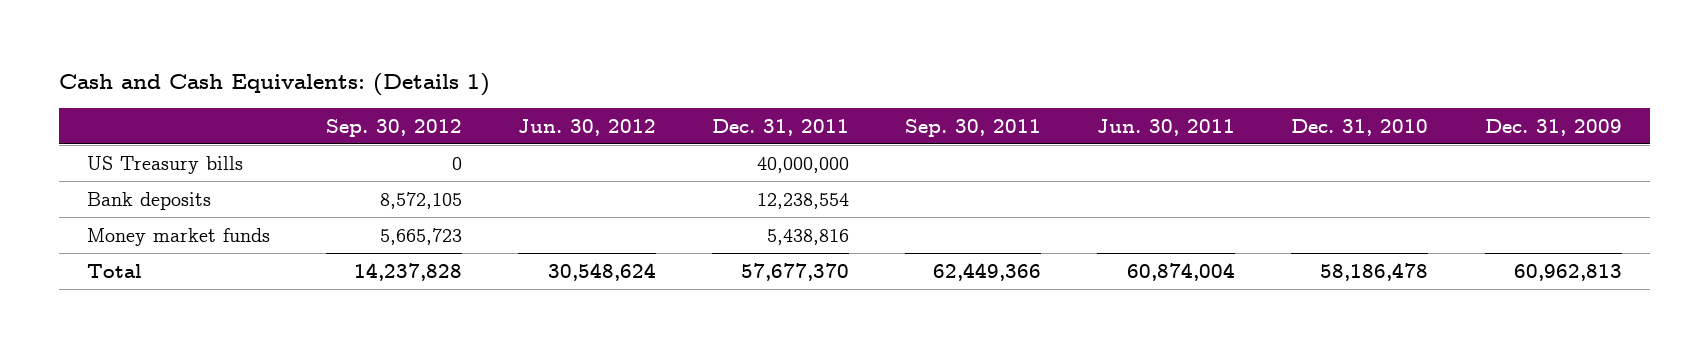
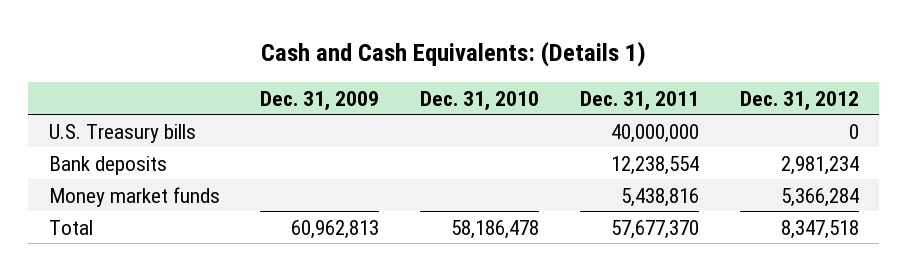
- | Sep. 30, 2012 | Jun. 30, 2012 | Dec. 31, 2011 | Sep. 30, 2011 | Jun. 30, 2011 | Dec. 31, 2010 | Dec. 31, 2009
+ | Dec. 31, 2009 | Dec. 31, 2010 | Dec. 31, 2011 | Dec. 31, 2012
- US Treasury bills | 0 | | 40,000,000 | | | |
+ U.S. Treasury bills | | | 40,000,000 | 0

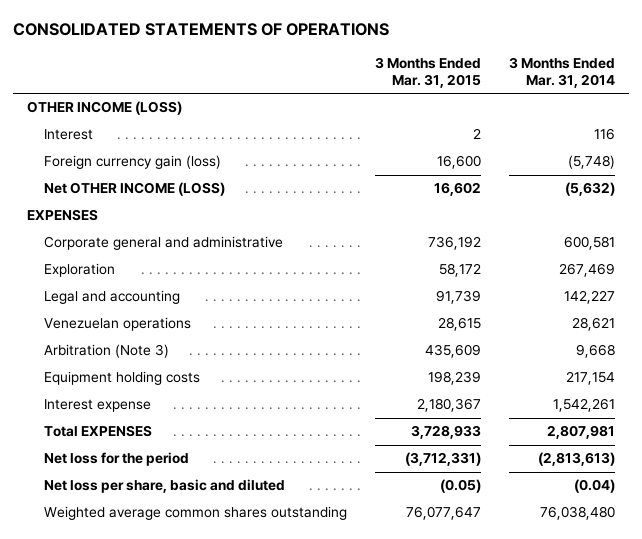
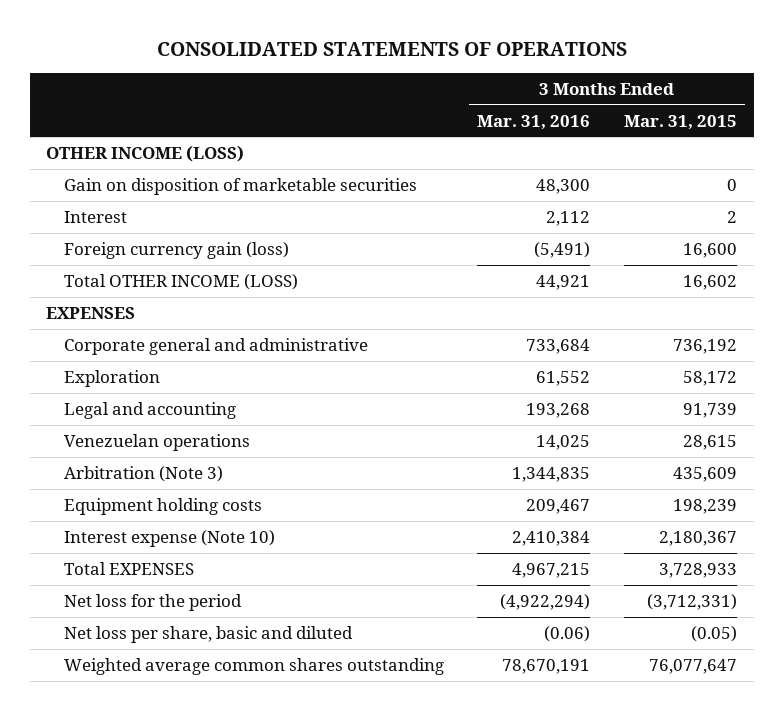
- | 3 Months Ended Mar. 31, 2015 | 3 Months Ended Mar. 31, 2014
+ | 3 Months Ended Mar. 31, 2016 | 3 Months Ended Mar. 31, 2015
+ Gain on disposition of marketable securities | 48,300 | 0
- Net OTHER INCOME (LOSS) | 16,602 | (5,632)
+ Total OTHER INCOME (LOSS) | 44,921 | 16,602
- Interest expense | 2,180,367 | 1,542,261
+ Interest expense (Note 10) | 2,410,384 | 2,180,367

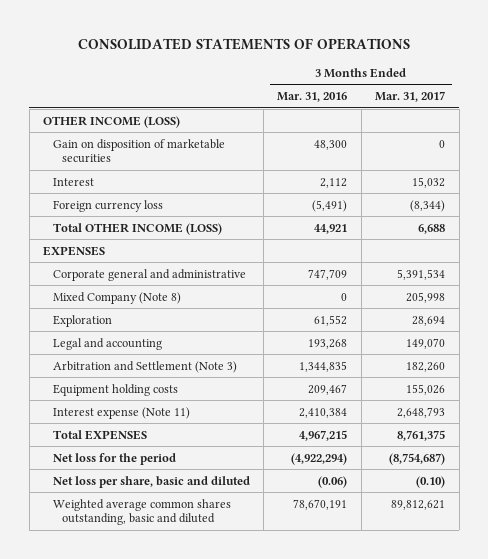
- | 3 Months Ended Mar. 31, 2016 | 3 Months Ended Mar. 31, 2015
+ | 3 Months Ended Mar. 31, 2016 | 3 Months Ended Mar. 31, 2017
- Foreign currency gain (loss) | (5,491) | 16,600
+ Foreign currency loss | (5,491) | (8,344)
- Corporate general and administrative | 733,684 | 736,192
+ Corporate general and administrative | 747,709 | 5,391,534
+ Mixed Company (Note 8) | 0 | 205,998
- Venezuelan operations | 14,025 | 28,615
- Arbitration (Note 3) | 1,344,835 | 435,609
+ Arbitration and Settlement (Note 3) | 1,344,835 | 182,260
- Interest expense (Note 10) | 2,410,384 | 2,180,367
+ Interest expense (Note 11) | 2,410,384 | 2,648,793
- Weighted average common shares outstanding | 78,670,191 | 76,077,647
+ Weighted average common shares outstanding, basic and diluted | 78,670,191 | 89,812,621

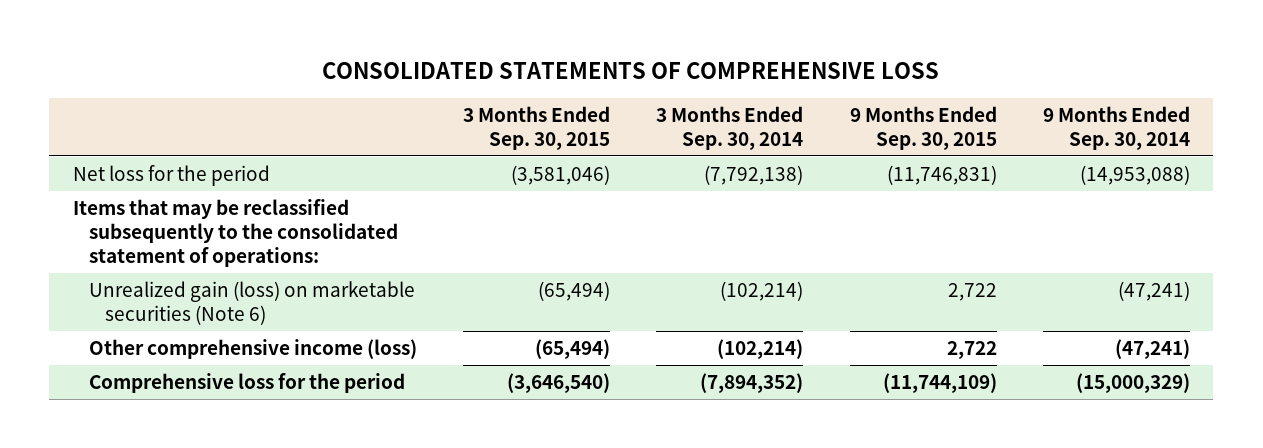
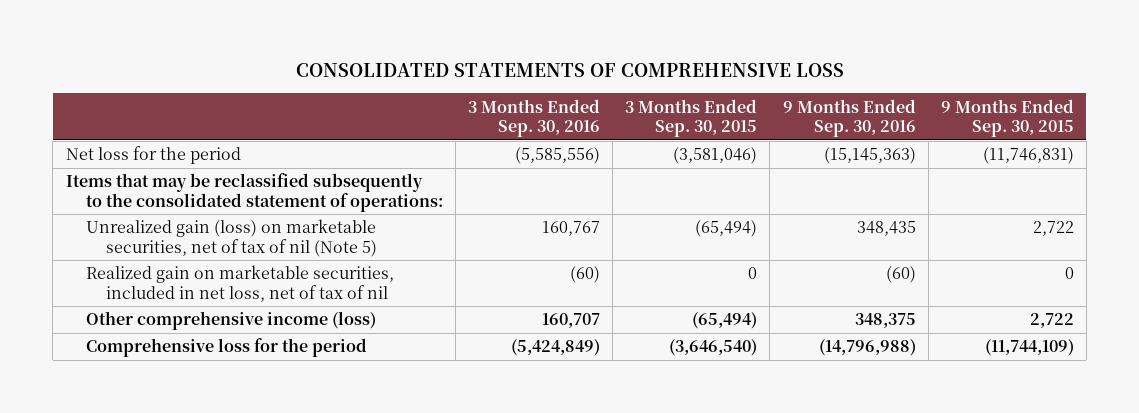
- | 3 Months Ended Sep. 30, 2015 | 3 Months Ended Sep. 30, 2014 | 9 Months Ended Sep. 30, 2015 | 9 Months Ended Sep. 30, 2014
+ | 3 Months Ended Sep. 30, 2016 | 3 Months Ended Sep. 30, 2015 | 9 Months Ended Sep. 30, 2016 | 9 Months Ended Sep. 30, 2015
- Unrealized gain (loss) on marketable securities (Note 6) | (65,494) | (102,214) | 2,722 | (47,241)
+ Unrealized gain (loss) on marketable securities, net of tax of nil (Note 5) | 160,767 | (65,494) | 348,435 | 2,722
+ Realized gain on marketable securities, included in net loss, net of tax of nil | (60) | 0 | (60) | 0

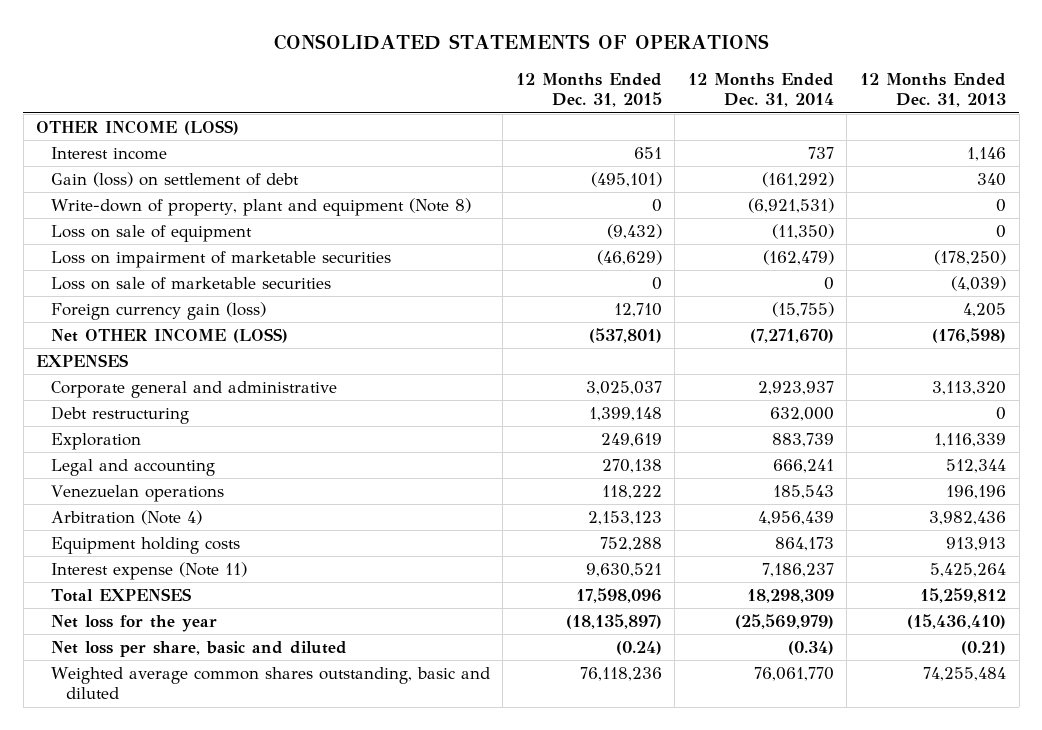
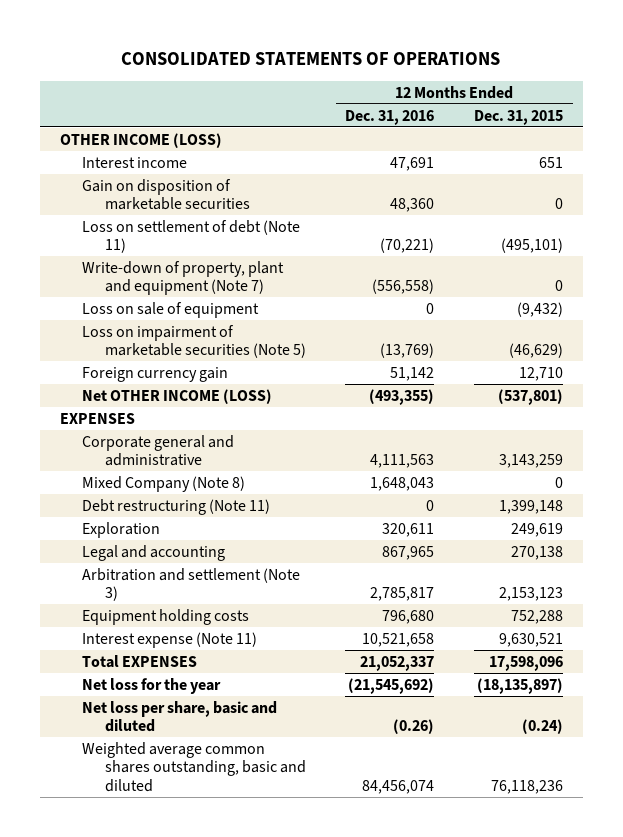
- | 12 Months Ended Dec. 31, 2015 | 12 Months Ended Dec. 31, 2014 | 12 Months Ended Dec. 31, 2013
+ | 12 Months Ended Dec. 31, 2016 | 12 Months Ended Dec. 31, 2015
- Gain (loss) on settlement of debt | (495,101) | (161,292) | 340
- Write-down of property, plant and equipment (Note 8) | 0 | (6,921,531) | 0
+ Gain on disposition of marketable securities | 48,360 | 0
+ Loss on settlement of debt (Note 11) | (70,221) | (495,101)
+ Write-down of property, plant and equipment (Note 7) | (556,558) | 0
- Loss on impairment of marketable securities | (46,629) | (162,479) | (178,250)
- Loss on sale of marketable securities | 0 | 0 | (4,039)
- Foreign currency gain (loss) | 12,710 | (15,755) | 4,205
+ Loss on impairment of marketable securities (Note 5) | (13,769) | (46,629)
+ Foreign currency gain | 51,142 | 12,710
- Corporate general and administrative | 3,025,037 | 2,923,937 | 3,113,320
- Debt restructuring | 1,399,148 | 632,000 | 0
+ Corporate general and administrative | 4,111,563 | 3,143,259
+ Mixed Company (Note 8) | 1,648,043 | 0
+ Debt restructuring (Note 11) | 0 | 1,399,148
- Venezuelan operations | 118,222 | 185,543 | 196,196
- Arbitration (Note 4) | 2,153,123 | 4,956,439 | 3,982,436
+ Arbitration and settlement (Note 3) | 2,785,817 | 2,153,123

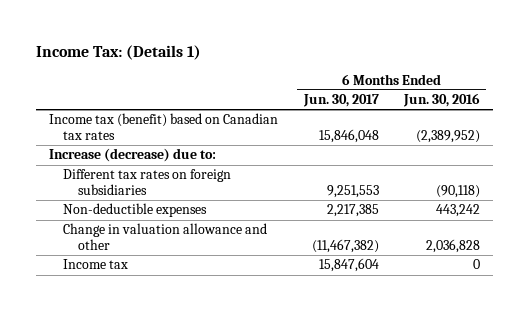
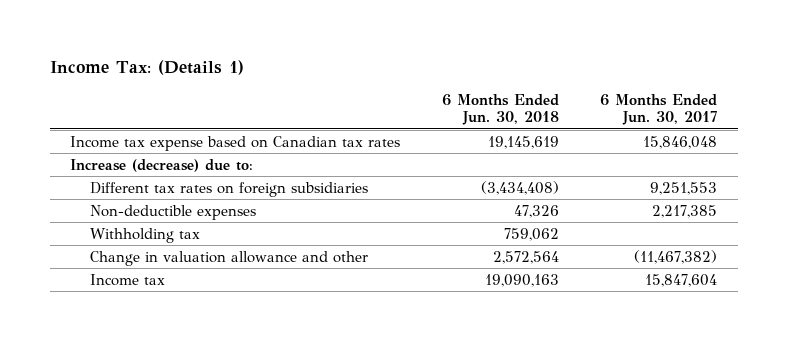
- | 6 Months Ended Jun. 30, 2017 | 6 Months Ended Jun. 30, 2016
+ | 6 Months Ended Jun. 30, 2018 | 6 Months Ended Jun. 30, 2017
- Income tax (benefit) based on Canadian tax rates | 15,846,048 | (2,389,952)
+ Income tax expense based on Canadian tax rates | 19,145,619 | 15,846,048
+ Withholding tax | 759,062 |

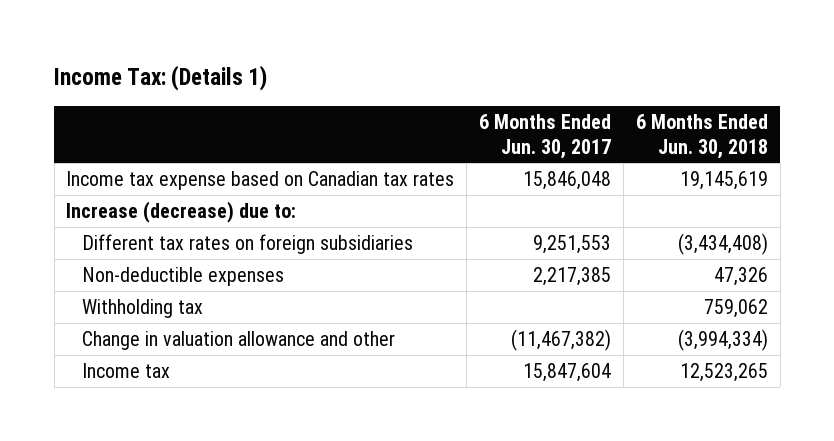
- | 6 Months Ended Jun. 30, 2018 | 6 Months Ended Jun. 30, 2017
+ | 6 Months Ended Jun. 30, 2017 | 6 Months Ended Jun. 30, 2018
- Change in valuation allowance and other | 2,572,564 | (11,467,382)
- Income tax | 19,090,163 | 15,847,604
+ Change in valuation allowance and other | (11,467,382) | (3,994,334)
+ Income tax | 15,847,604 | 12,523,265

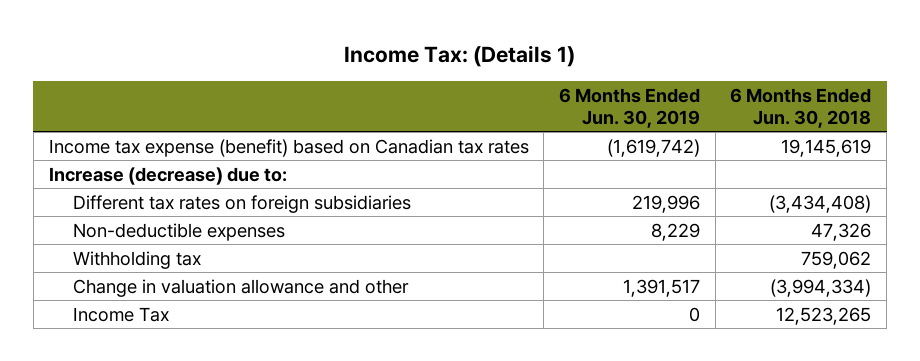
- | 6 Months Ended Jun. 30, 2017 | 6 Months Ended Jun. 30, 2018
+ | 6 Months Ended Jun. 30, 2019 | 6 Months Ended Jun. 30, 2018
- Income tax expense based on Canadian tax rates | 15,846,048 | 19,145,619
+ Income tax expense (benefit) based on Canadian tax rates | (1,619,742) | 19,145,619
- Income tax | 15,847,604 | 12,523,265
+ Income Tax | 0 | 12,523,265

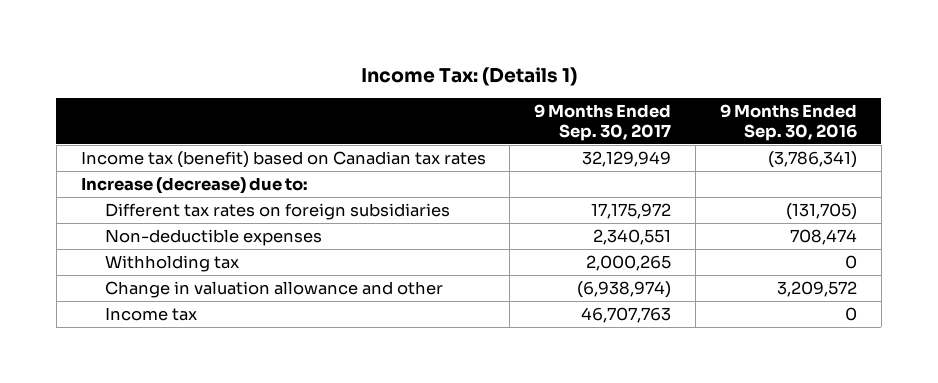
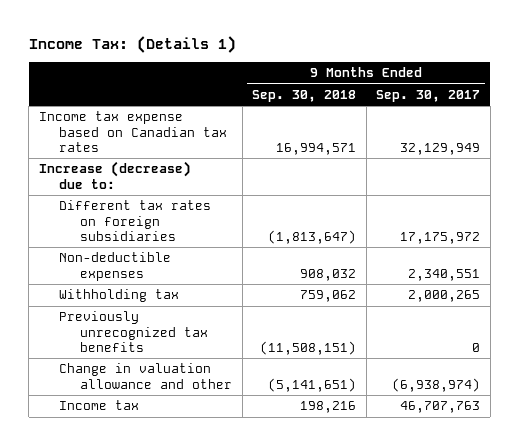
- | 9 Months Ended Sep. 30, 2017 | 9 Months Ended Sep. 30, 2016
+ | 9 Months Ended Sep. 30, 2018 | 9 Months Ended Sep. 30, 2017
- Income tax (benefit) based on Canadian tax rates | 32,129,949 | (3,786,341)
+ Income tax expense based on Canadian tax rates | 16,994,571 | 32,129,949
+ Previously unrecognized tax benefits | (11,508,151) | 0

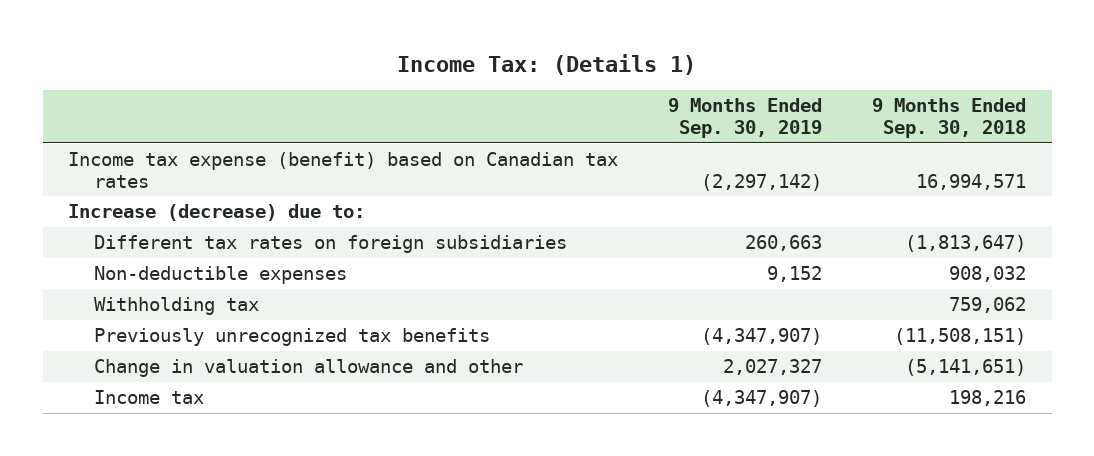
- | 9 Months Ended Sep. 30, 2018 | 9 Months Ended Sep. 30, 2017
+ | 9 Months Ended Sep. 30, 2019 | 9 Months Ended Sep. 30, 2018
- Income tax expense based on Canadian tax rates | 16,994,571 | 32,129,949
+ Income tax expense (benefit) based on Canadian tax rates | (2,297,142) | 16,994,571

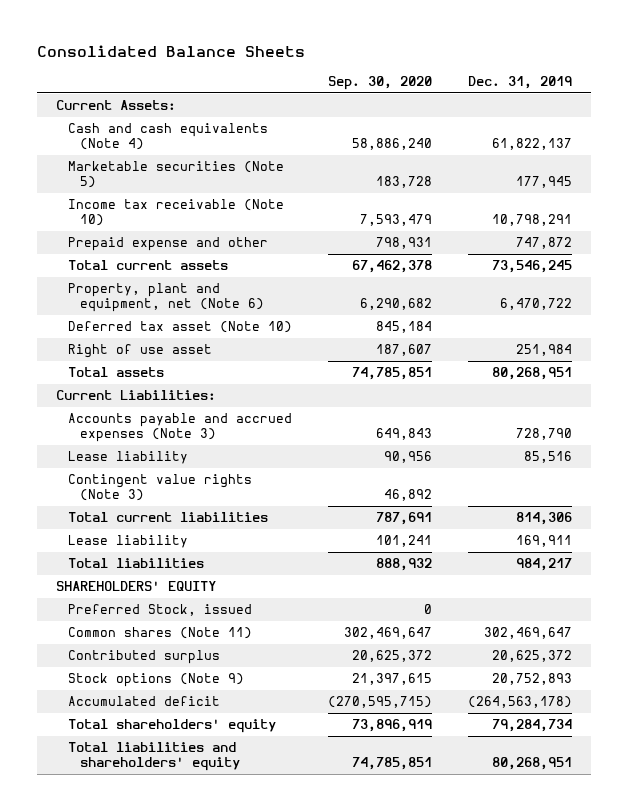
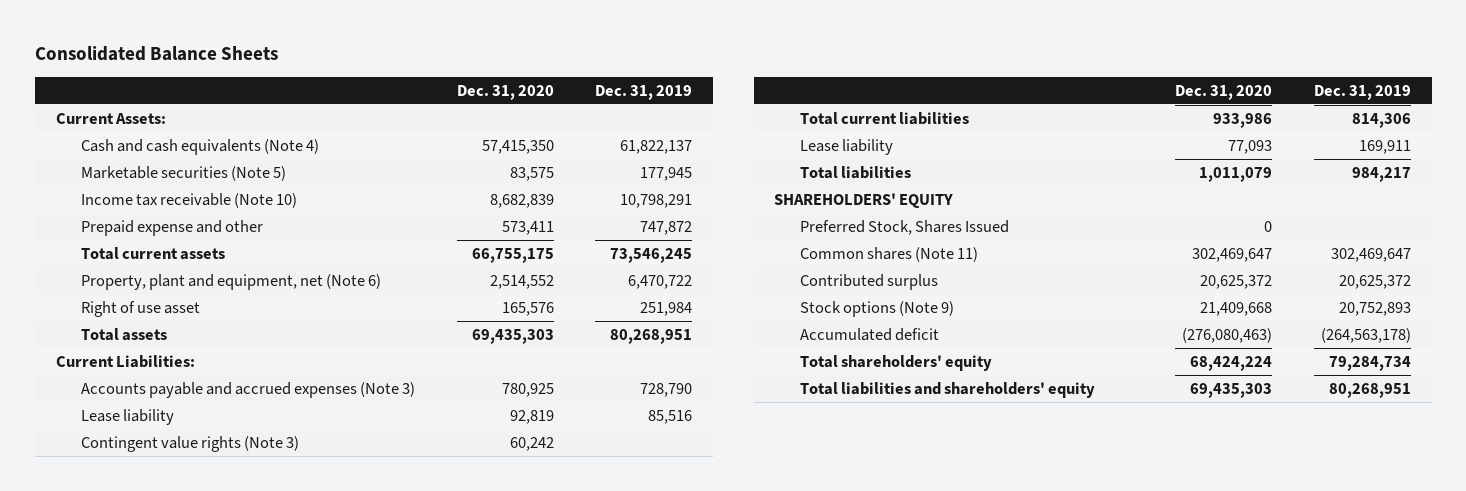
- | Sep. 30, 2020 | Dec. 31, 2019
+ | Dec. 31, 2020 | Dec. 31, 2019
- Deferred tax asset (Note 10) | 845,184 |
- Preferred Stock, issued | 0 |
+ Preferred Stock, Shares Issued | 0 |

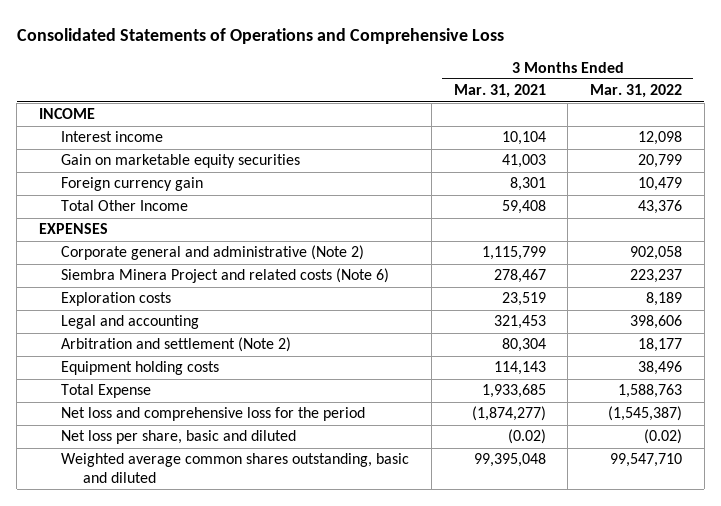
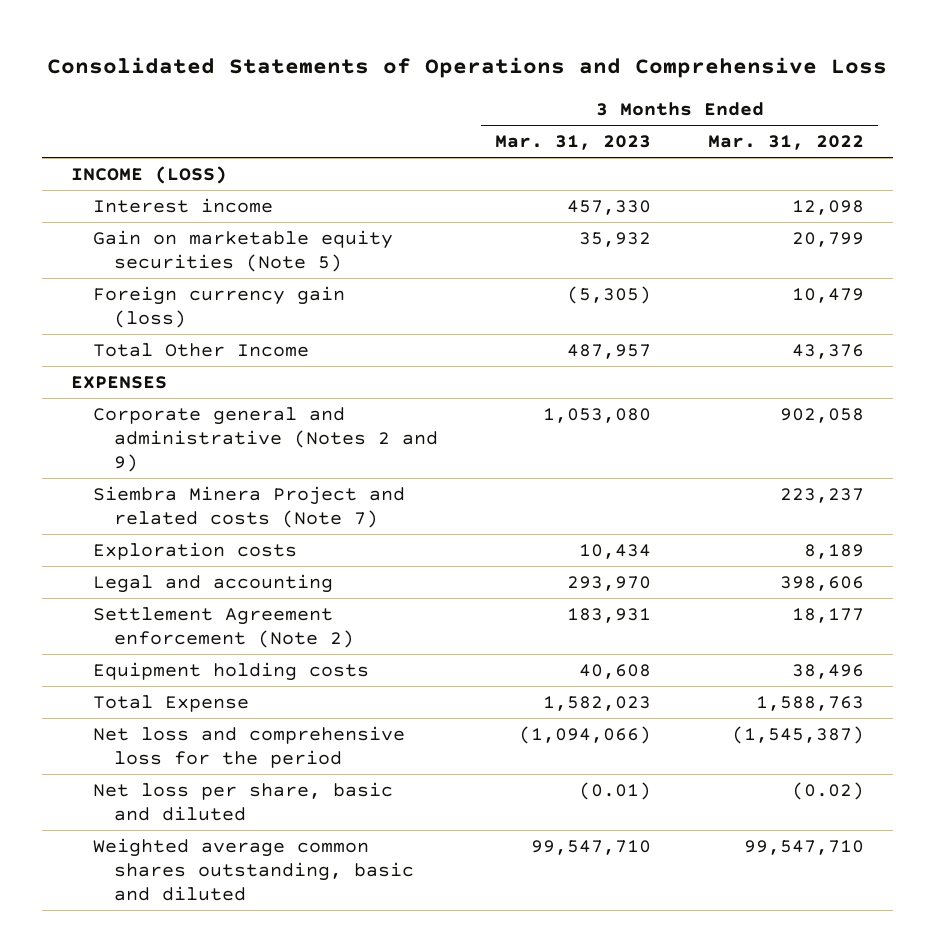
- | 3 Months Ended Mar. 31, 2021 | 3 Months Ended Mar. 31, 2022
+ | 3 Months Ended Mar. 31, 2023 | 3 Months Ended Mar. 31, 2022
- INCOME
+ INCOME (LOSS)
- Gain on marketable equity securities | 41,003 | 20,799
- Foreign currency gain | 8,301 | 10,479
+ Gain on marketable equity securities (Note 5) | 35,932 | 20,799
+ Foreign currency gain (loss) | (5,305) | 10,479
- Corporate general and administrative (Note 2) | 1,115,799 | 902,058
- Siembra Minera Project and related costs (Note 6) | 278,467 | 223,237
+ Corporate general and administrative (Notes 2 and 9) | 1,053,080 | 902,058
+ Siembra Minera Project and related costs (Note 7) | | 223,237
- Arbitration and settlement (Note 2) | 80,304 | 18,177
+ Settlement Agreement enforcement (Note 2) | 183,931 | 18,177

